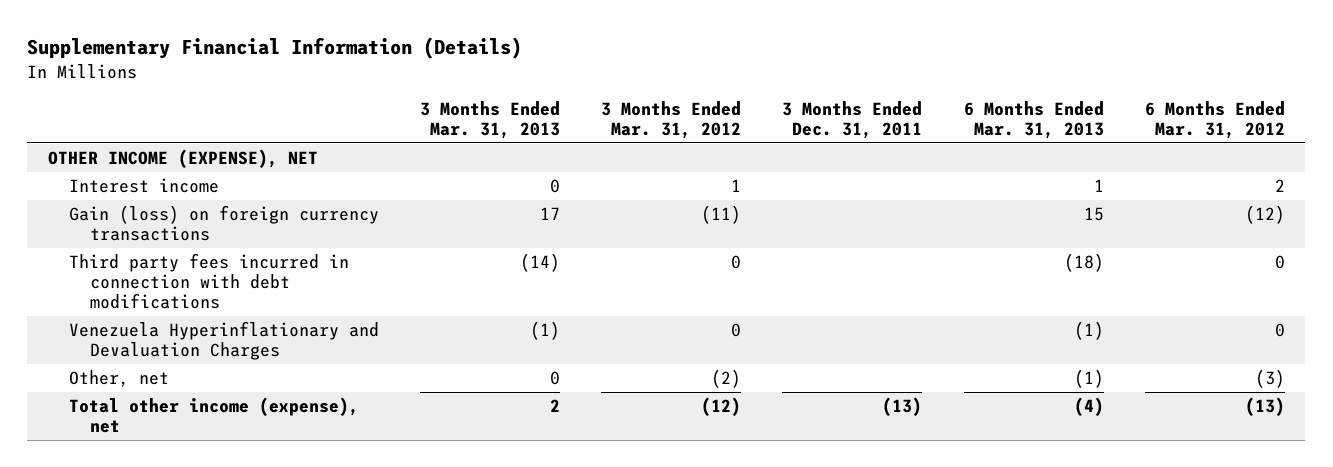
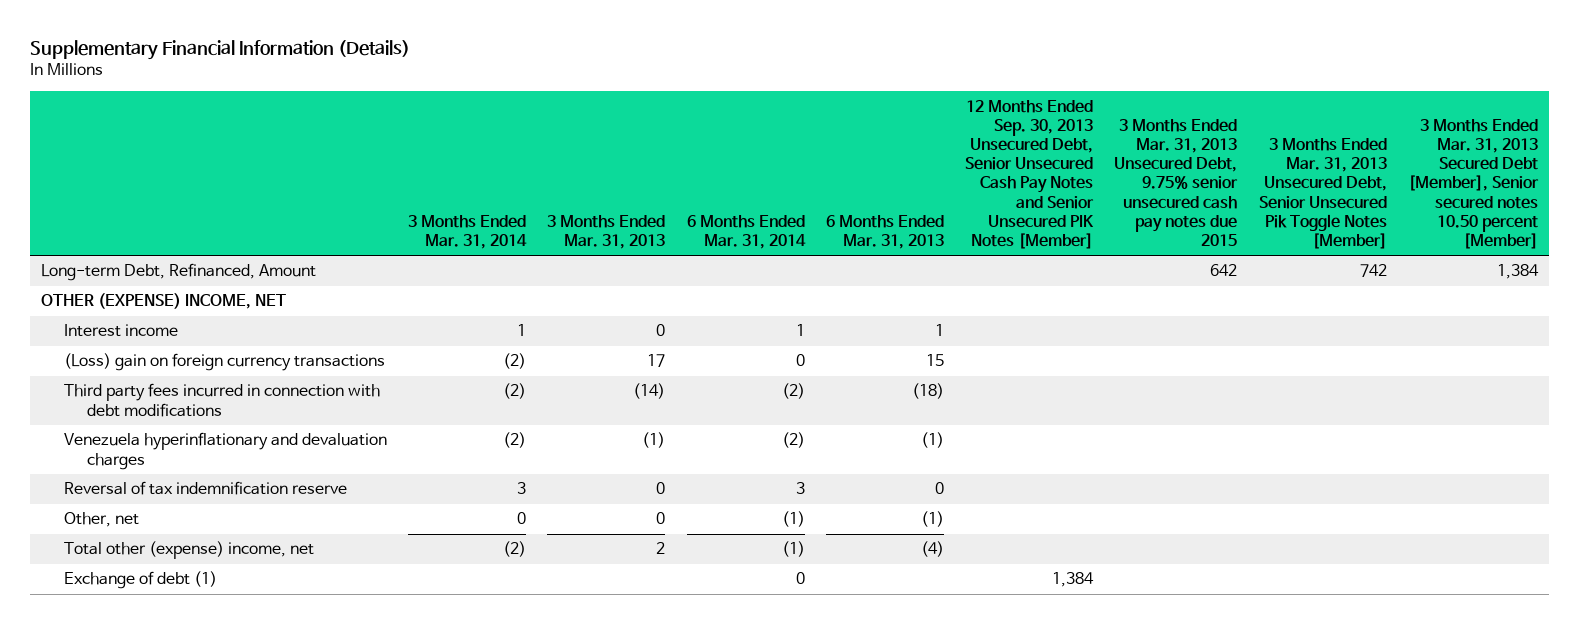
- | 3 Months Ended Mar. 31, 2013 | 3 Months Ended Mar. 31, 2012 | 3 Months Ended Dec. 31, 2011 | 6 Months Ended Mar. 31, 2013 | 6 Months Ended Mar. 31, 2012
+ | 3 Months Ended Mar. 31, 2014 | 3 Months Ended Mar. 31, 2013 | 6 Months Ended Mar. 31, 2014 | 6 Months Ended Mar. 31, 2013 | 12 Months Ended Sep. 30, 2013 Unsecured Debt, Senior Unsecured Cash Pay Notes and Senior Unsecured PIK Notes [Member] | 3 Months Ended Mar. 31, 2013 Unsecured Debt, 9.75% senior unsecured cash pay notes due 2015 | 3 Months Ended Mar. 31, 2013 Unsecured Debt, Senior Unsecured Pik Toggle Notes [Member] | 3 Months Ended Mar. 31, 2013 Secured Debt [Member], Senior secured notes 10.50 percent [Member]
- OTHER INCOME (EXPENSE), NET
+ Long-term Debt, Refinanced, Amount | | | | | | 642 | 742 | 1,384
+ OTHER (EXPENSE) INCOME, NET
- Gain (loss) on foreign currency transactions | 17 | (11) | | 15 | (12)
+ (Loss) gain on foreign currency transactions | (2) | 17 | 0 | 15 | | | |
- Venezuela Hyperinflationary and Devaluation Charges | (1) | 0 | | (1) | 0
+ Venezuela hyperinflationary and devaluation charges | (2) | (1) | (2) | (1) | | | |
+ Reversal of tax indemnification reserve | 3 | 0 | 3 | 0 | | | |
- Total other income (expense), net | 2 | (12) | (13) | (4) | (13)
+ Total other (expense) income, net | (2) | 2 | (1) | (4) | | | |
+ Exchange of debt (1) | | | 0 | | 1,384 | | |

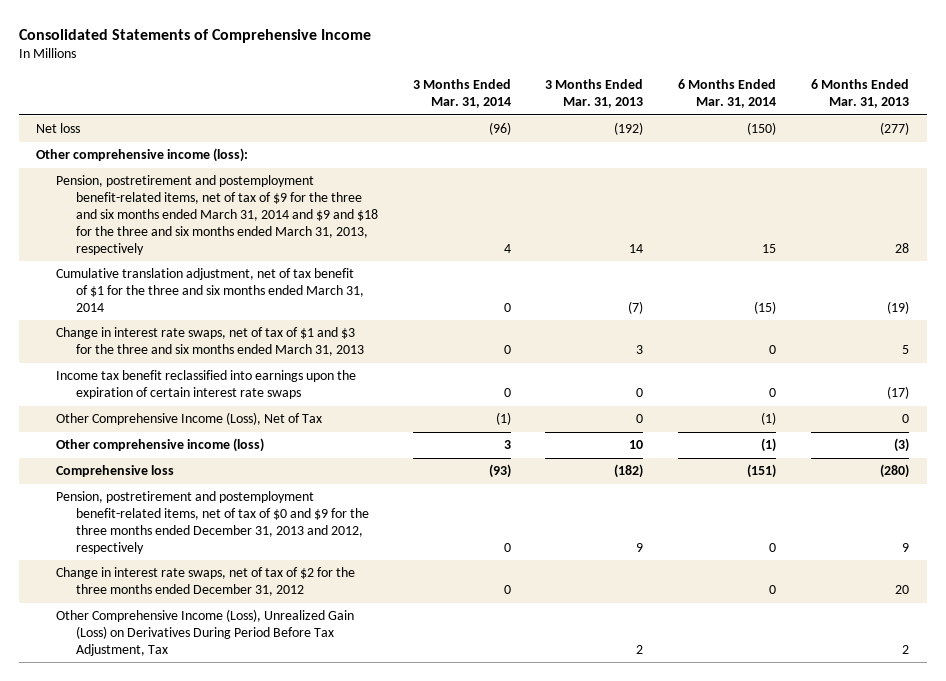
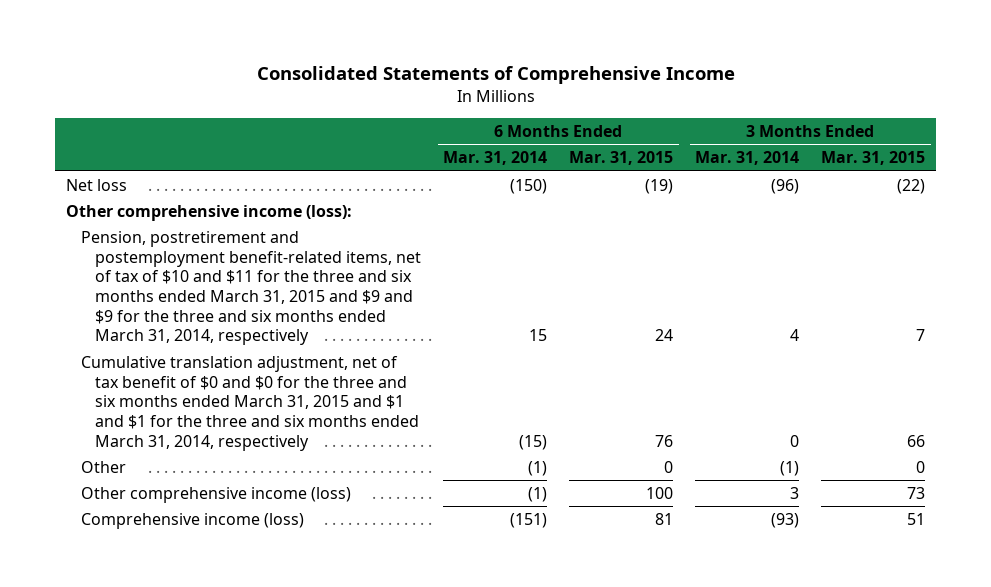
- | 3 Months Ended Mar. 31, 2014 | 3 Months Ended Mar. 31, 2013 | 6 Months Ended Mar. 31, 2014 | 6 Months Ended Mar. 31, 2013
+ | 6 Months Ended Mar. 31, 2014 | 6 Months Ended Mar. 31, 2015 | 3 Months Ended Mar. 31, 2014 | 3 Months Ended Mar. 31, 2015
- Pension, postretirement and postemployment benefit-related items, net of tax of $9 for the three and six months ended March 31, 2014 and $9 and $18 for the three and six months ended March 31, 2013, respectively | 4 | 14 | 15 | 28
- Cumulative translation adjustment, net of tax benefit of $1 for the three and six months ended March 31, 2014 | 0 | (7) | (15) | (19)
- Change in interest rate swaps, net of tax of $1 and $3 for the three and six months ended March 31, 2013 | 0 | 3 | 0 | 5
- Income tax benefit reclassified into earnings upon the expiration of certain interest rate swaps | 0 | 0 | 0 | (17)
- Other Comprehensive Income (Loss), Net of Tax | (1) | 0 | (1) | 0
+ Pension, postretirement and postemployment benefit-related items, net of tax of $10 and $11 for the three and six months ended March 31, 2015 and $9 and $9 for the three and six months ended March 31, 2014, respectively | 15 | 24 | 4 | 7
+ Cumulative translation adjustment, net of tax benefit of $0 and $0 for the three and six months ended March 31, 2015 and $1 and $1 for the three and six months ended March 31, 2014, respectively | (15) | 76 | 0 | 66
+ Other | (1) | 0 | (1) | 0
- Comprehensive loss | (93) | (182) | (151) | (280)
- Pension, postretirement and postemployment benefit-related items, net of tax of $0 and $9 for the three months ended December 31, 2013 and 2012, respectively | 0 | 9 | 0 | 9
- Change in interest rate swaps, net of tax of $2 for the three months ended December 31, 2012 | 0 | | 0 | 20
- Other Comprehensive Income (Loss), Unrealized Gain (Loss) on Derivatives During Period Before Tax Adjustment, Tax | | 2 | | 2
+ Comprehensive income (loss) | (151) | 81 | (93) | 51

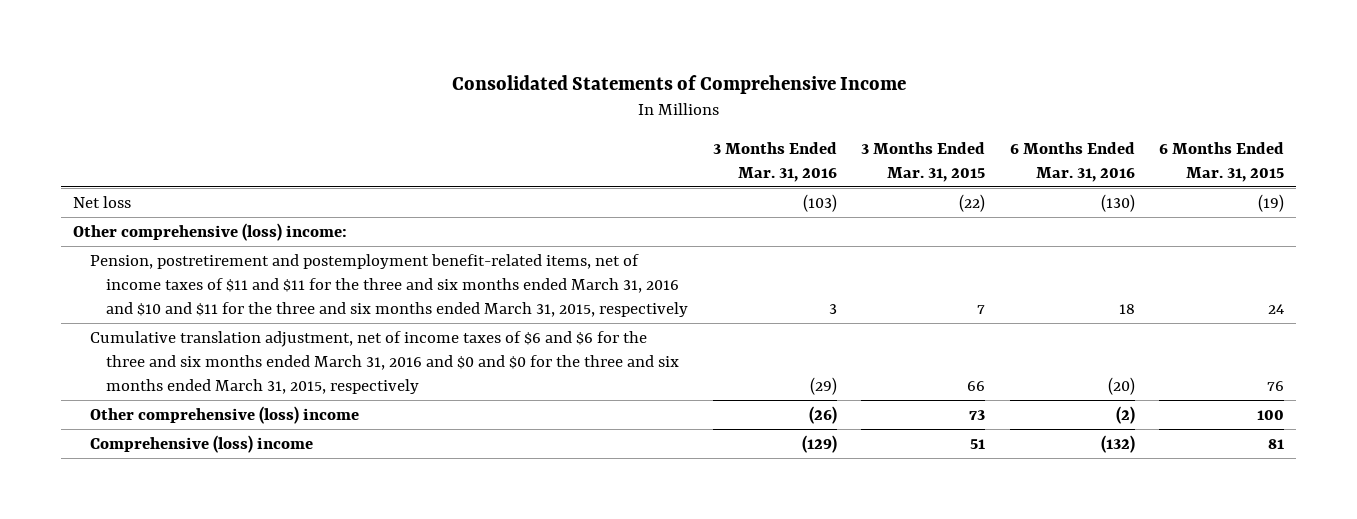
- | 6 Months Ended Mar. 31, 2014 | 6 Months Ended Mar. 31, 2015 | 3 Months Ended Mar. 31, 2014 | 3 Months Ended Mar. 31, 2015
+ | 3 Months Ended Mar. 31, 2016 | 3 Months Ended Mar. 31, 2015 | 6 Months Ended Mar. 31, 2016 | 6 Months Ended Mar. 31, 2015
- Other comprehensive income (loss):
- Pension, postretirement and postemployment benefit-related items, net of tax of $10 and $11 for the three and six months ended March 31, 2015 and $9 and $9 for the three and six months ended March 31, 2014, respectively | 15 | 24 | 4 | 7
- Cumulative translation adjustment, net of tax benefit of $0 and $0 for the three and six months ended March 31, 2015 and $1 and $1 for the three and six months ended March 31, 2014, respectively | (15) | 76 | 0 | 66
- Other | (1) | 0 | (1) | 0
- Other comprehensive income (loss) | (1) | 100 | 3 | 73
- Comprehensive income (loss) | (151) | 81 | (93) | 51
+ Other comprehensive (loss) income:
+ Pension, postretirement and postemployment benefit-related items, net of income taxes of $11 and $11 for the three and six months ended March 31, 2016 and $10 and $11 for the three and six months ended March 31, 2015, respectively | 3 | 7 | 18 | 24
+ Cumulative translation adjustment, net of income taxes of $6 and $6 for the three and six months ended March 31, 2016 and $0 and $0 for the three and six months ended March 31, 2015, respectively | (29) | 66 | (20) | 76
+ Other comprehensive (loss) income | (26) | 73 | (2) | 100
+ Comprehensive (loss) income | (129) | 51 | (132) | 81

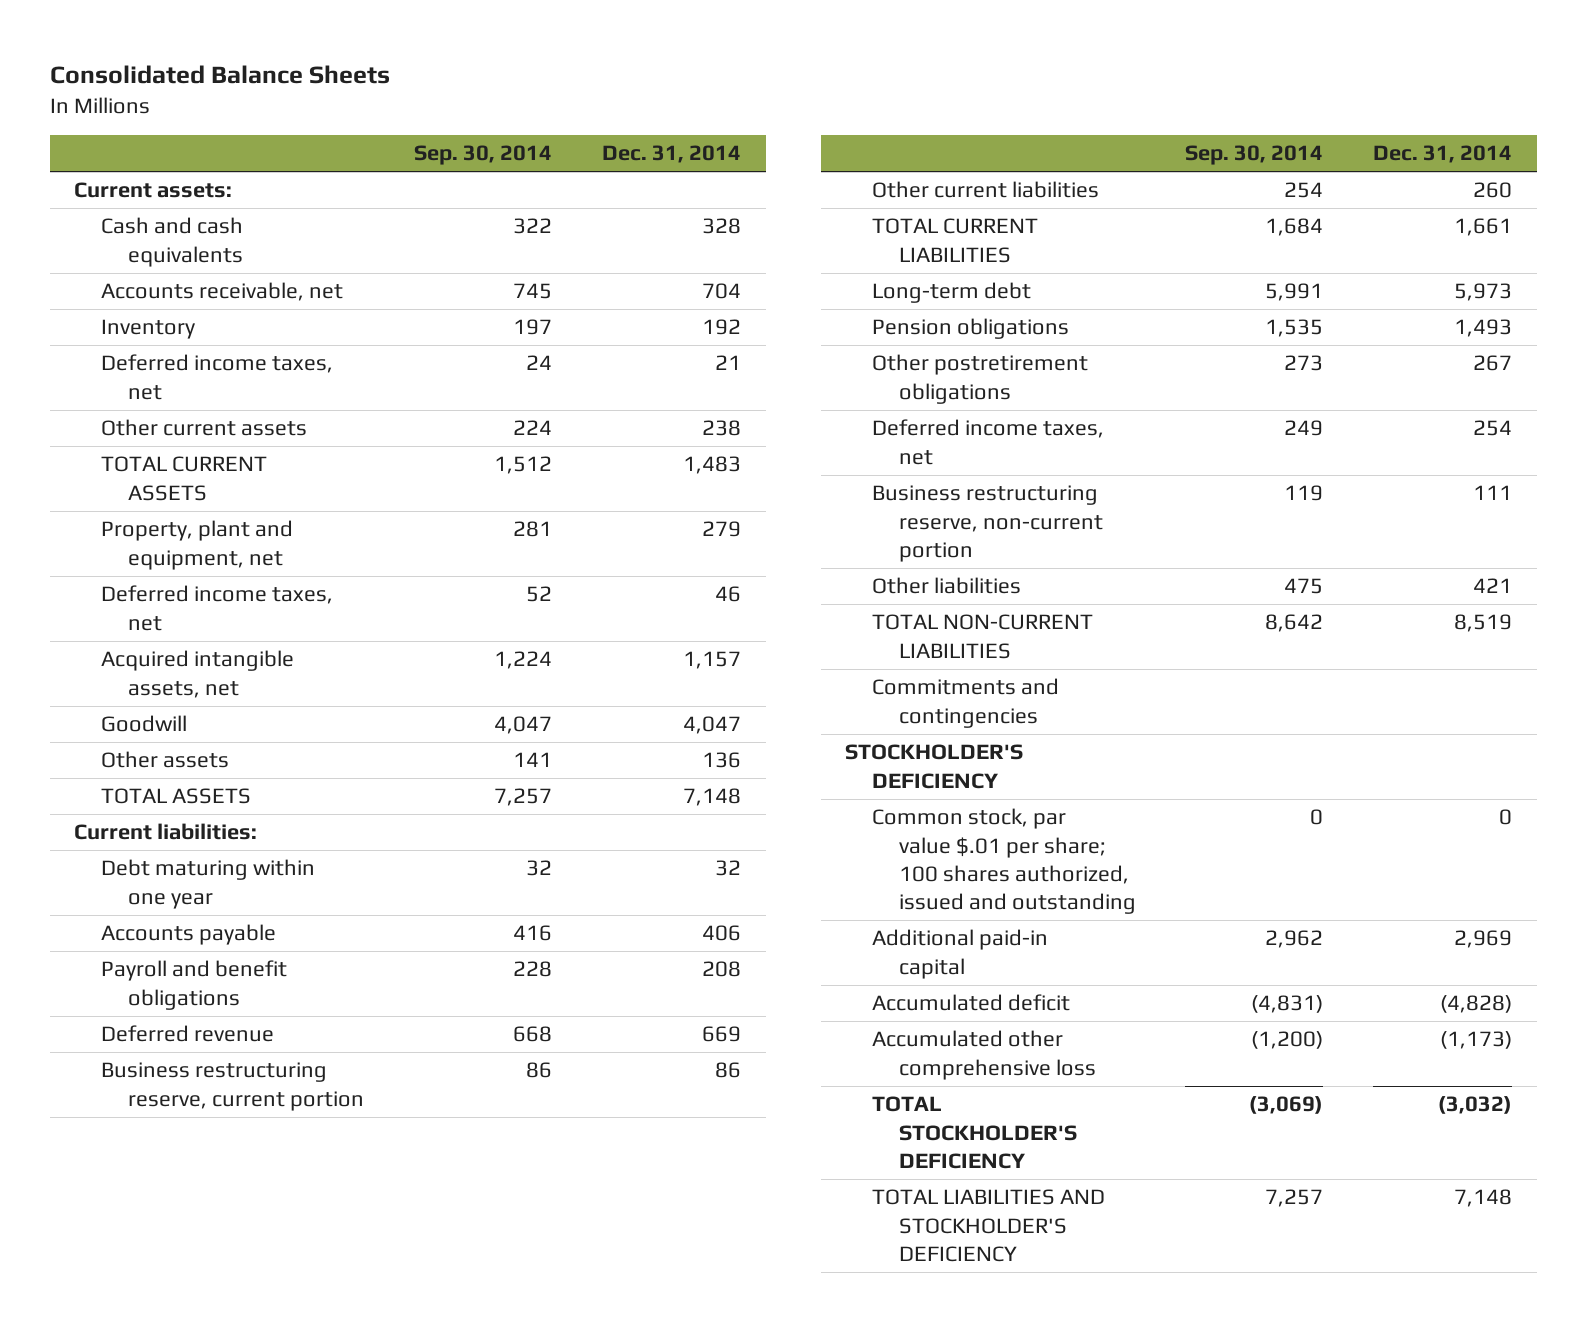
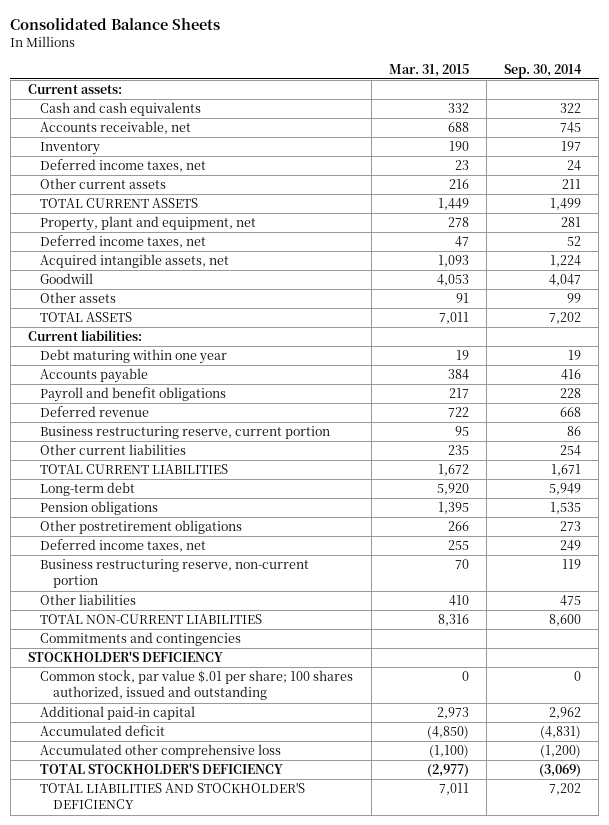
- | Sep. 30, 2014 | Dec. 31, 2014
+ | Mar. 31, 2015 | Sep. 30, 2014
- Other current assets | 224 | 238
- TOTAL CURRENT ASSETS | 1,512 | 1,483
+ Other current assets | 216 | 211
+ TOTAL CURRENT ASSETS | 1,449 | 1,499
- Other assets | 141 | 136
- TOTAL ASSETS | 7,257 | 7,148
+ Other assets | 91 | 99
+ TOTAL ASSETS | 7,011 | 7,202
- Debt maturing within one year | 32 | 32
+ Debt maturing within one year | 19 | 19
- TOTAL CURRENT LIABILITIES | 1,684 | 1,661
- Long-term debt | 5,991 | 5,973
+ TOTAL CURRENT LIABILITIES | 1,672 | 1,671
+ Long-term debt | 5,920 | 5,949
- TOTAL NON-CURRENT LIABILITIES | 8,642 | 8,519
+ TOTAL NON-CURRENT LIABILITIES | 8,316 | 8,600
- TOTAL LIABILITIES AND STOCKHOLDER'S DEFICIENCY | 7,257 | 7,148
+ TOTAL LIABILITIES AND STOCKHOLDER'S DEFICIENCY | 7,011 | 7,202

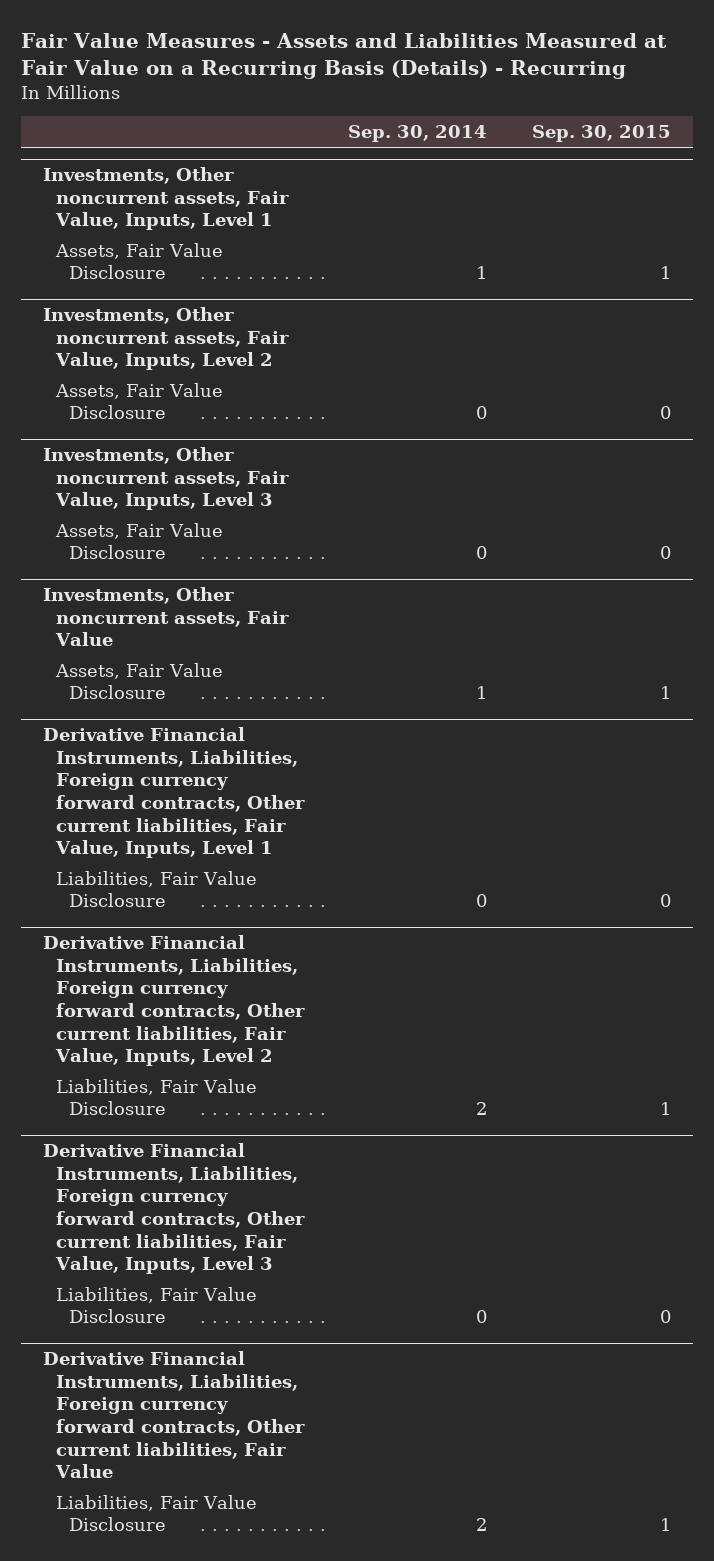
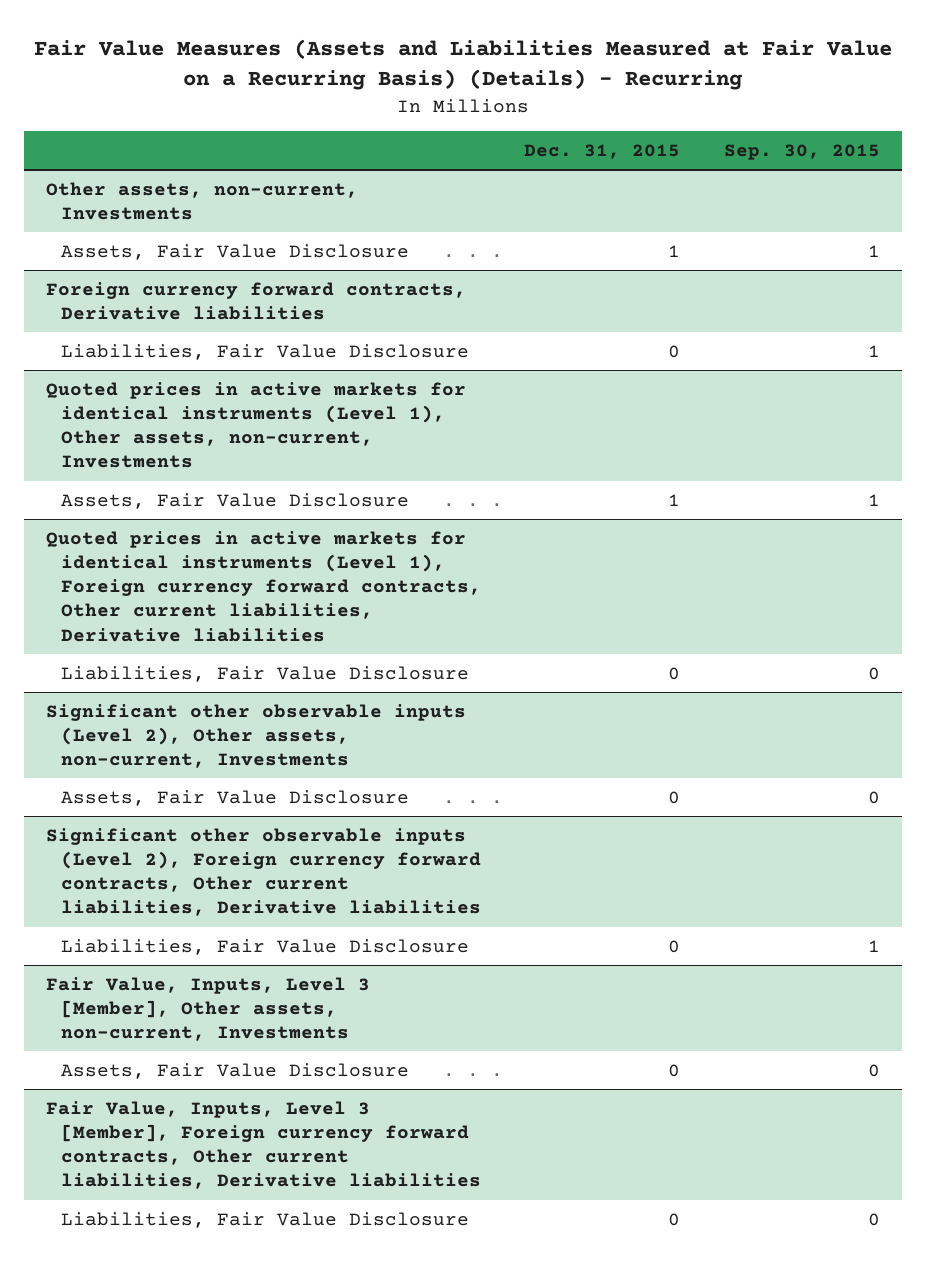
- Fair Value Measures - Assets and Liabilities Measured at Fair Value on a Recurring Basis (Details) - Recurring
+ Fair Value Measures (Assets and Liabilities Measured at Fair Value on a Recurring Basis) (Details) - Recurring
- | Sep. 30, 2014 | Sep. 30, 2015
+ | Dec. 31, 2015 | Sep. 30, 2015
- Investments, Other noncurrent assets, Fair Value, Inputs, Level 1
+ Other assets, non-current, Investments
- Investments, Other noncurrent assets, Fair Value, Inputs, Level 2
- Assets, Fair Value Disclosure | 0 | 0
- Investments, Other noncurrent assets, Fair Value, Inputs, Level 3
- Assets, Fair Value Disclosure | 0 | 0
- Investments, Other noncurrent assets, Fair Value
+ Foreign currency forward contracts, Derivative liabilities
+ Liabilities, Fair Value Disclosure | 0 | 1
+ Quoted prices in active markets for identical instruments (Level 1), Other assets, non-current, Investments
- Derivative Financial Instruments, Liabilities, Foreign currency forward contracts, Other current liabilities, Fair Value, Inputs, Level 1
+ Quoted prices in active markets for identical instruments (Level 1), Foreign currency forward contracts, Other current liabilities, Derivative liabilities
- Derivative Financial Instruments, Liabilities, Foreign currency forward contracts, Other current liabilities, Fair Value, Inputs, Level 2
+ Significant other observable inputs (Level 2), Other assets, non-current, Investments
+ Assets, Fair Value Disclosure | 0 | 0
+ Significant other observable inputs (Level 2), Foreign currency forward contracts, Other current liabilities, Derivative liabilities
- Derivative Financial Instruments, Liabilities, Foreign currency forward contracts, Other current liabilities, Fair Value, Inputs, Level 3
+ Fair Value, Inputs, Level 3 [Member], Other assets, non-current, Investments
+ Assets, Fair Value Disclosure | 0 | 0
+ Fair Value, Inputs, Level 3 [Member], Foreign currency forward contracts, Other current liabilities, Derivative liabilities
- Derivative Financial Instruments, Liabilities, Foreign currency forward contracts, Other current liabilities, Fair Value
- Liabilities, Fair Value Disclosure | 2 | 1

